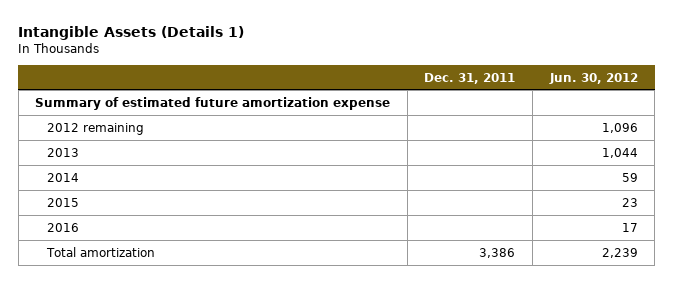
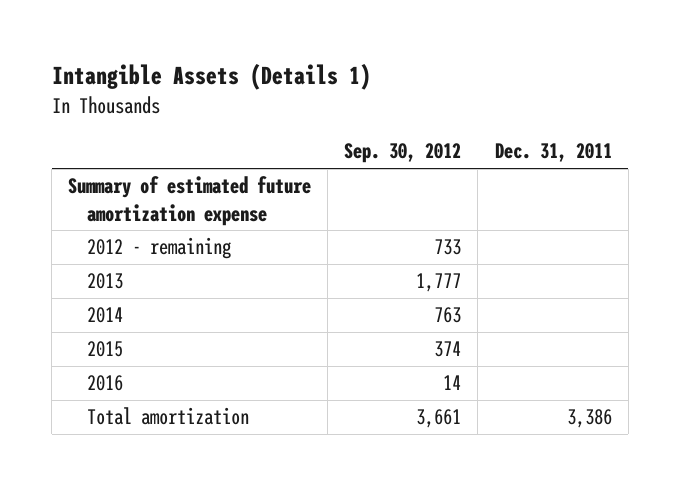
- | Dec. 31, 2011 | Jun. 30, 2012
+ | Sep. 30, 2012 | Dec. 31, 2011
- 2012 remaining | | 1,096
+ 2012 - remaining | 733 |

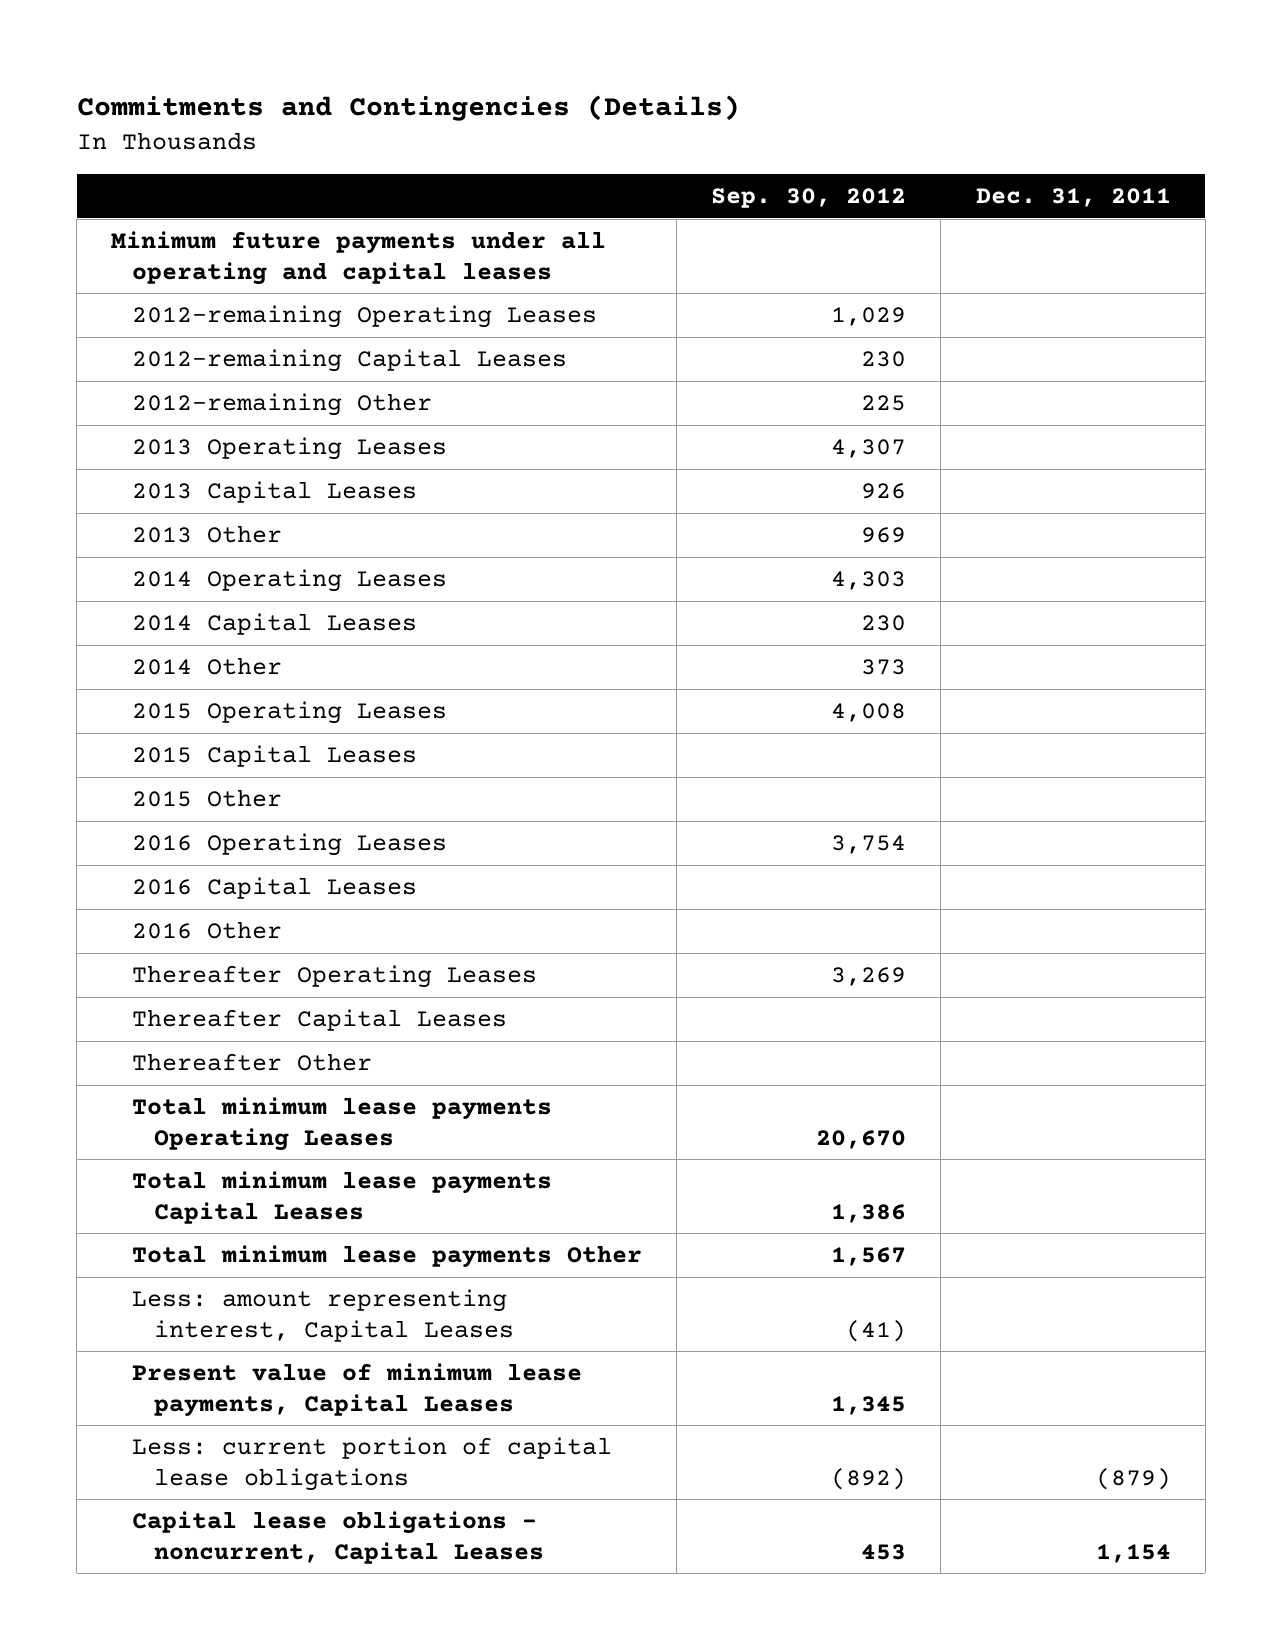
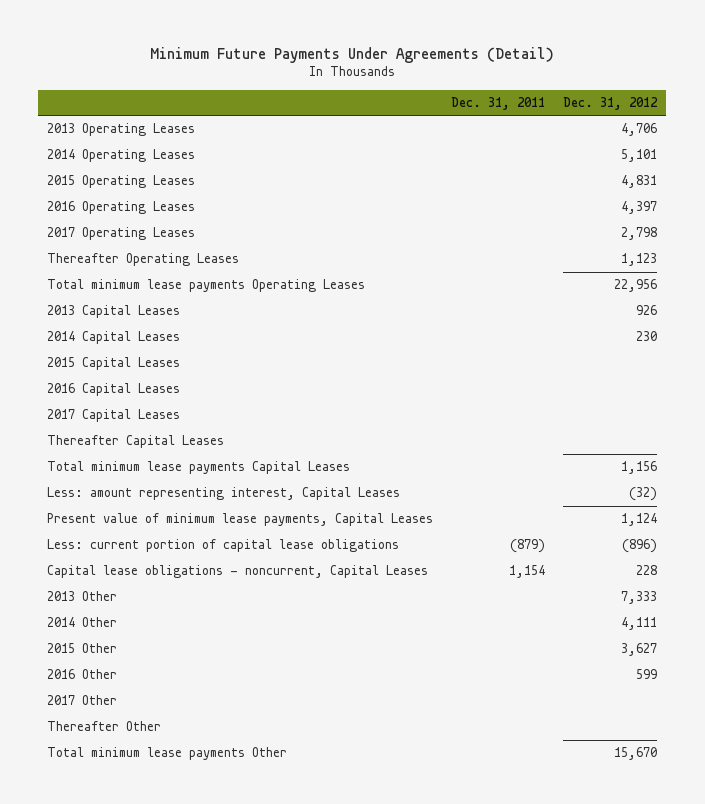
- Commitments and Contingencies (Details)
+ Minimum Future Payments Under Agreements (Detail)
- | Sep. 30, 2012 | Dec. 31, 2011
+ | Dec. 31, 2011 | Dec. 31, 2012
- Minimum future payments under all operating and capital leases
- 2012-remaining Operating Leases | 1,029 |
- 2012-remaining Capital Leases | 230 |
- 2012-remaining Other | 225 |
+ 2017 Operating Leases | | 2,798
moved down: 2013 Capital Leases | | 926
moved down: 2014 Capital Leases | | 230
moved down: 2015 Capital Leases
moved down: 2016 Capital Leases
+ 2017 Capital Leases
moved down: Thereafter Capital Leases
moved down: 2013 Other | | 7,333
moved down: 2014 Other | | 4,111
moved down: 2015 Other | | 3,627
moved down: 2016 Other | | 599
+ 2017 Other
moved down: Thereafter Other
moved down: Total minimum lease payments Other | | 15,670

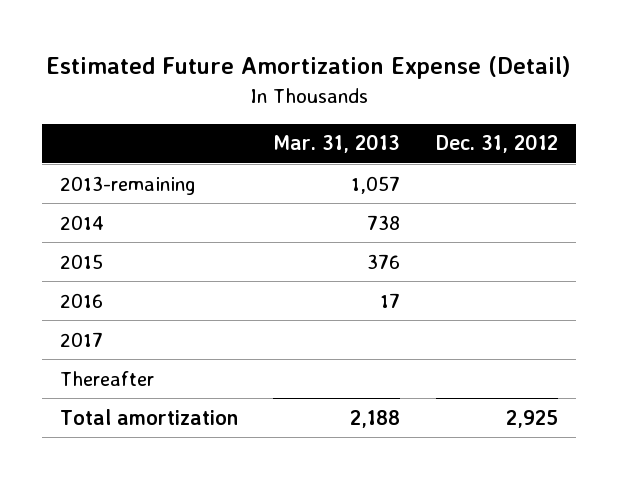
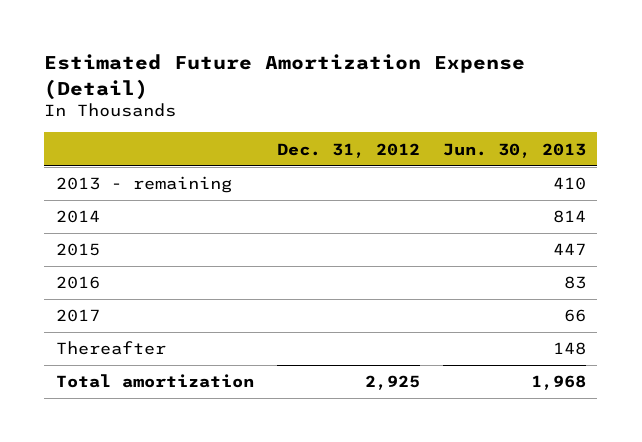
- | Mar. 31, 2013 | Dec. 31, 2012
+ | Dec. 31, 2012 | Jun. 30, 2013
- 2013-remaining | 1,057 |
+ 2013 - remaining | | 410

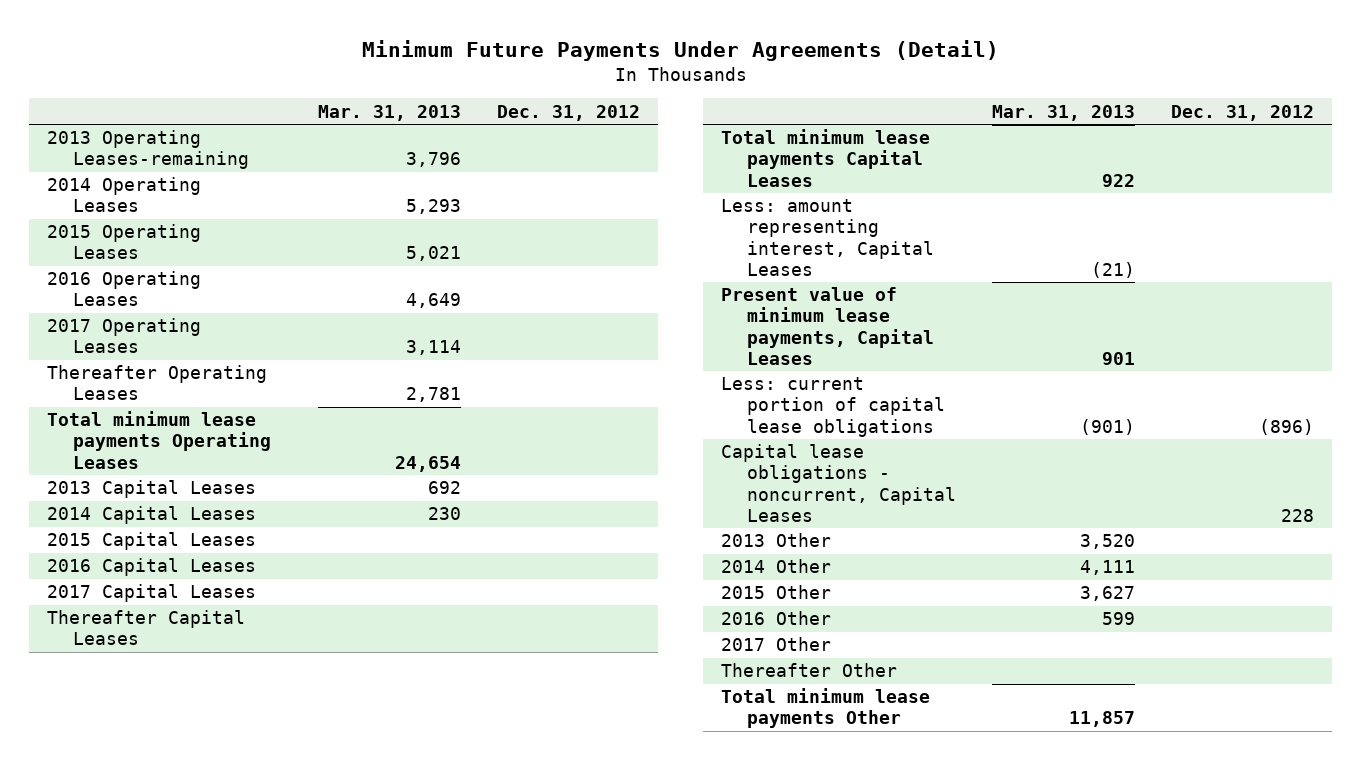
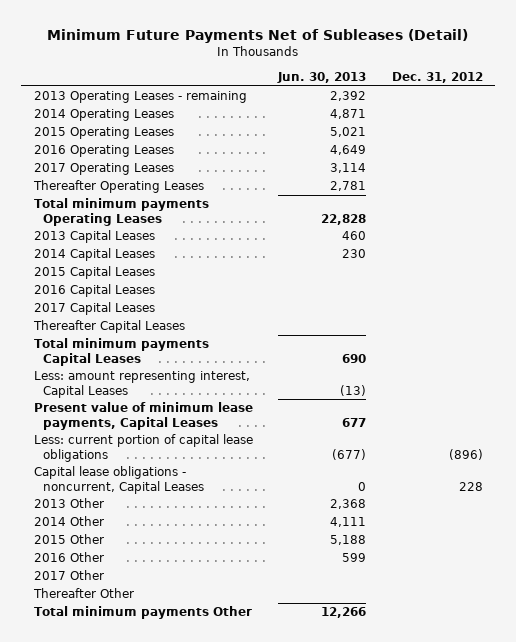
- Minimum Future Payments Under Agreements (Detail)
+ Minimum Future Payments Net of Subleases (Detail)
- | Mar. 31, 2013 | Dec. 31, 2012
+ | Jun. 30, 2013 | Dec. 31, 2012
- 2013 Operating Leases-remaining | 3,796 |
+ 2013 Operating Leases - remaining | 2,392 |
- Total minimum lease payments Operating Leases | 24,654 |
+ Total minimum payments Operating Leases | 22,828 |
- Total minimum lease payments Capital Leases | 922 |
+ Total minimum payments Capital Leases | 690 |
- Total minimum lease payments Other | 11,857 |
+ Total minimum payments Other | 12,266 |

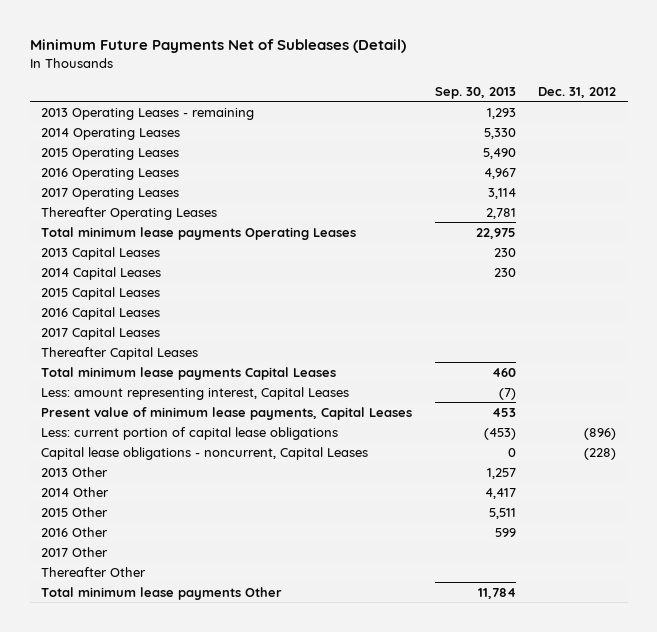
- | Jun. 30, 2013 | Dec. 31, 2012
+ | Sep. 30, 2013 | Dec. 31, 2012
- Total minimum payments Operating Leases | 22,828 |
+ Total minimum lease payments Operating Leases | 22,975 |
- Total minimum payments Capital Leases | 690 |
+ Total minimum lease payments Capital Leases | 460 |
- Capital lease obligations - noncurrent, Capital Leases | 0 | 228
+ Capital lease obligations - noncurrent, Capital Leases | 0 | (228)
- Total minimum payments Other | 12,266 |
+ Total minimum lease payments Other | 11,784 |

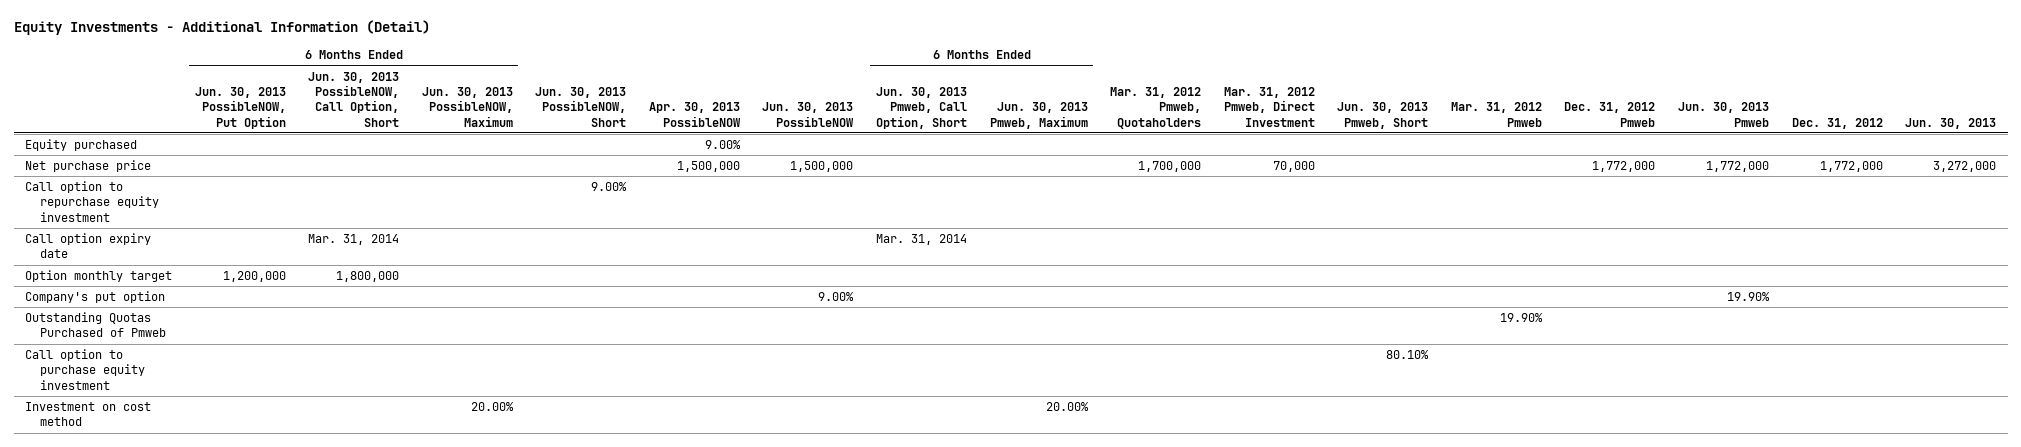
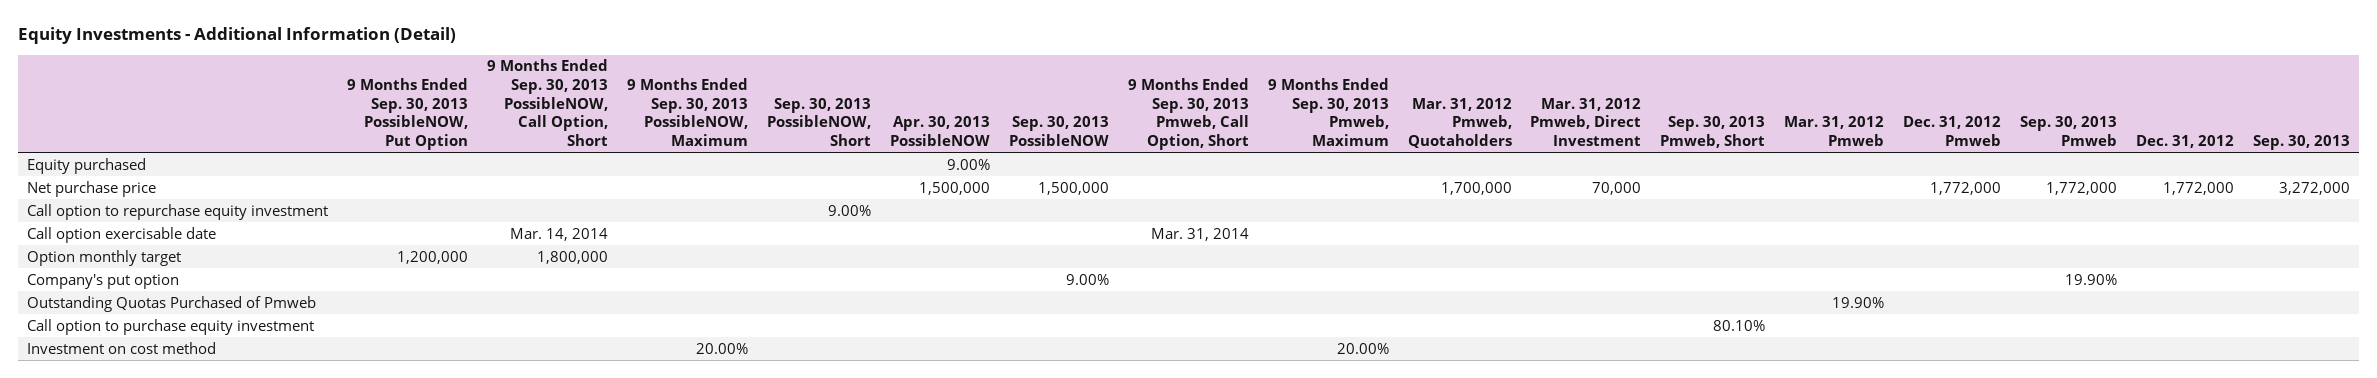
- | 6 Months Ended Jun. 30, 2013 PossibleNOW, Put Option | 6 Months Ended Jun. 30, 2013 PossibleNOW, Call Option, Short | 6 Months Ended Jun. 30, 2013 PossibleNOW, Maximum | Jun. 30, 2013 PossibleNOW, Short | Apr. 30, 2013 PossibleNOW | Jun. 30, 2013 PossibleNOW | 6 Months Ended Jun. 30, 2013 Pmweb, Call Option, Short | 6 Months Ended Jun. 30, 2013 Pmweb, Maximum | Mar. 31, 2012 Pmweb, Quotaholders | Mar. 31, 2012 Pmweb, Direct Investment | Jun. 30, 2013 Pmweb, Short | Mar. 31, 2012 Pmweb | Dec. 31, 2012 Pmweb | Jun. 30, 2013 Pmweb | Dec. 31, 2012 | Jun. 30, 2013
+ | 9 Months Ended Sep. 30, 2013 PossibleNOW, Put Option | 9 Months Ended Sep. 30, 2013 PossibleNOW, Call Option, Short | 9 Months Ended Sep. 30, 2013 PossibleNOW, Maximum | Sep. 30, 2013 PossibleNOW, Short | Apr. 30, 2013 PossibleNOW | Sep. 30, 2013 PossibleNOW | 9 Months Ended Sep. 30, 2013 Pmweb, Call Option, Short | 9 Months Ended Sep. 30, 2013 Pmweb, Maximum | Mar. 31, 2012 Pmweb, Quotaholders | Mar. 31, 2012 Pmweb, Direct Investment | Sep. 30, 2013 Pmweb, Short | Mar. 31, 2012 Pmweb | Dec. 31, 2012 Pmweb | Sep. 30, 2013 Pmweb | Dec. 31, 2012 | Sep. 30, 2013
- Call option expiry date | | Mar. 31, 2014 | | | | | Mar. 31, 2014 | | | | | | | | |
+ Call option exercisable date | | Mar. 14, 2014 | | | | | Mar. 31, 2014 | | | | | | | | |

